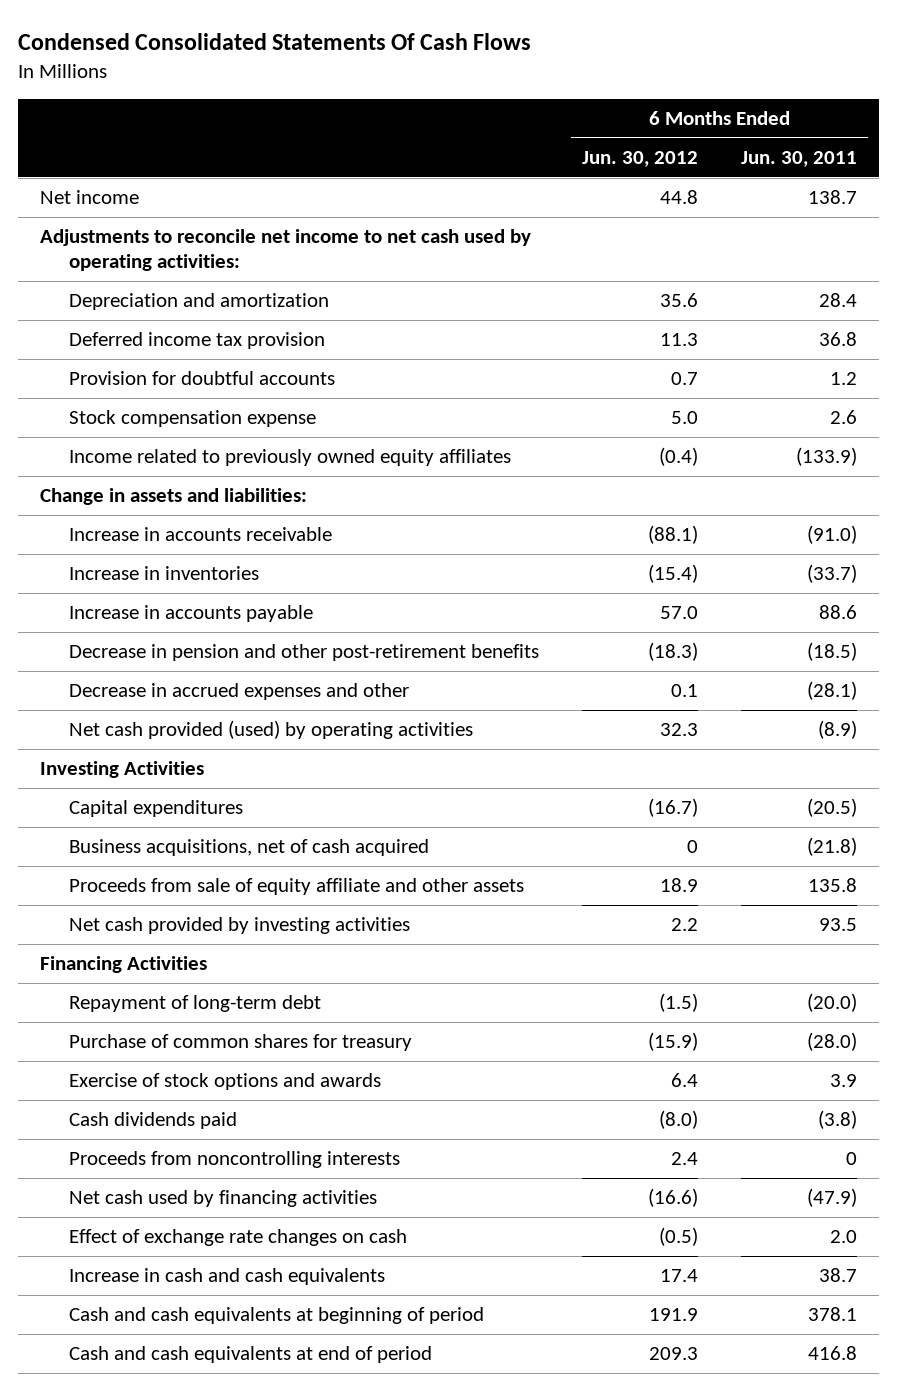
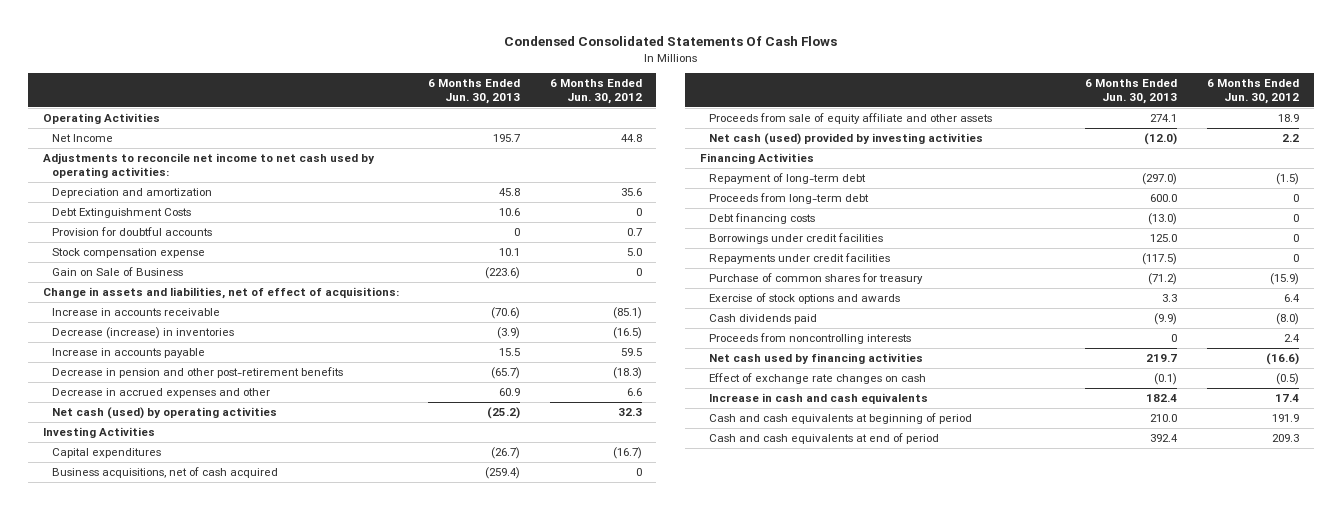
- | 6 Months Ended Jun. 30, 2012 | 6 Months Ended Jun. 30, 2011
+ | 6 Months Ended Jun. 30, 2013 | 6 Months Ended Jun. 30, 2012
- Net income | 44.8 | 138.7
+ Operating Activities
+ Net Income | 195.7 | 44.8
- Deferred income tax provision | 11.3 | 36.8
+ Debt Extinguishment Costs | 10.6 | 0
- Income related to previously owned equity affiliates | (0.4) | (133.9)
- Change in assets and liabilities:
- Increase in accounts receivable | (88.1) | (91.0)
- Increase in inventories | (15.4) | (33.7)
- Increase in accounts payable | 57.0 | 88.6
+ Gain on Sale of Business | (223.6) | 0
+ Change in assets and liabilities, net of effect of acquisitions:
+ Increase in accounts receivable | (70.6) | (85.1)
+ Decrease (increase) in inventories | (3.9) | (16.5)
+ Increase in accounts payable | 15.5 | 59.5
- Decrease in accrued expenses and other | 0.1 | (28.1)
- Net cash provided (used) by operating activities | 32.3 | (8.9)
+ Decrease in accrued expenses and other | 60.9 | 6.6
+ Net cash (used) by operating activities | (25.2) | 32.3
- Net cash provided by investing activities | 2.2 | 93.5
+ Net cash (used) provided by investing activities | (12.0) | 2.2
+ Proceeds from long-term debt | 600.0 | 0
+ Debt financing costs | (13.0) | 0
+ Borrowings under credit facilities | 125.0 | 0
+ Repayments under credit facilities | (117.5) | 0

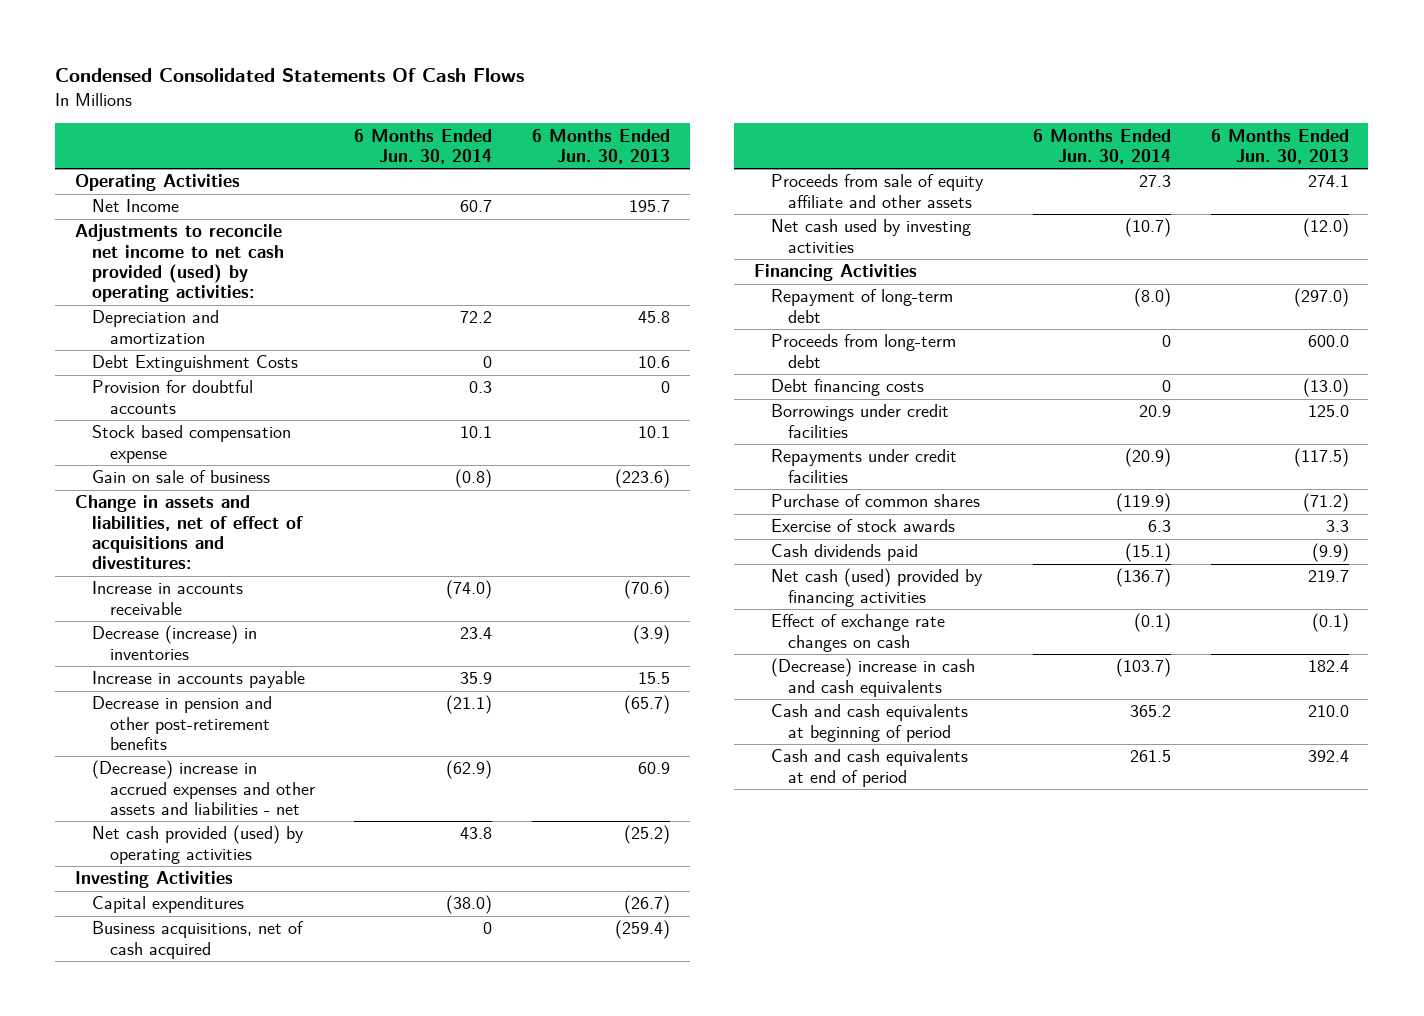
- | 6 Months Ended Jun. 30, 2013 | 6 Months Ended Jun. 30, 2012
+ | 6 Months Ended Jun. 30, 2014 | 6 Months Ended Jun. 30, 2013
- Adjustments to reconcile net income to net cash used by operating activities:
+ Adjustments to reconcile net income to net cash provided (used) by operating activities:
- Stock compensation expense | 10.1 | 5.0
- Gain on Sale of Business | (223.6) | 0
- Change in assets and liabilities, net of effect of acquisitions:
+ Stock based compensation expense | 10.1 | 10.1
+ Gain on sale of business | (0.8) | (223.6)
+ Change in assets and liabilities, net of effect of acquisitions and divestitures:
- Decrease in accrued expenses and other | 60.9 | 6.6
- Net cash (used) by operating activities | (25.2) | 32.3
+ (Decrease) increase in accrued expenses and other assets and liabilities - net | (62.9) | 60.9
+ Net cash provided (used) by operating activities | 43.8 | (25.2)
- Net cash (used) provided by investing activities | (12.0) | 2.2
+ Net cash used by investing activities | (10.7) | (12.0)
- Purchase of common shares for treasury | (71.2) | (15.9)
- Exercise of stock options and awards | 3.3 | 6.4
+ Purchase of common shares | (119.9) | (71.2)
+ Exercise of stock awards | 6.3 | 3.3
- Proceeds from noncontrolling interests | 0 | 2.4
- Net cash used by financing activities | 219.7 | (16.6)
+ Net cash (used) provided by financing activities | (136.7) | 219.7
- Increase in cash and cash equivalents | 182.4 | 17.4
+ (Decrease) increase in cash and cash equivalents | (103.7) | 182.4

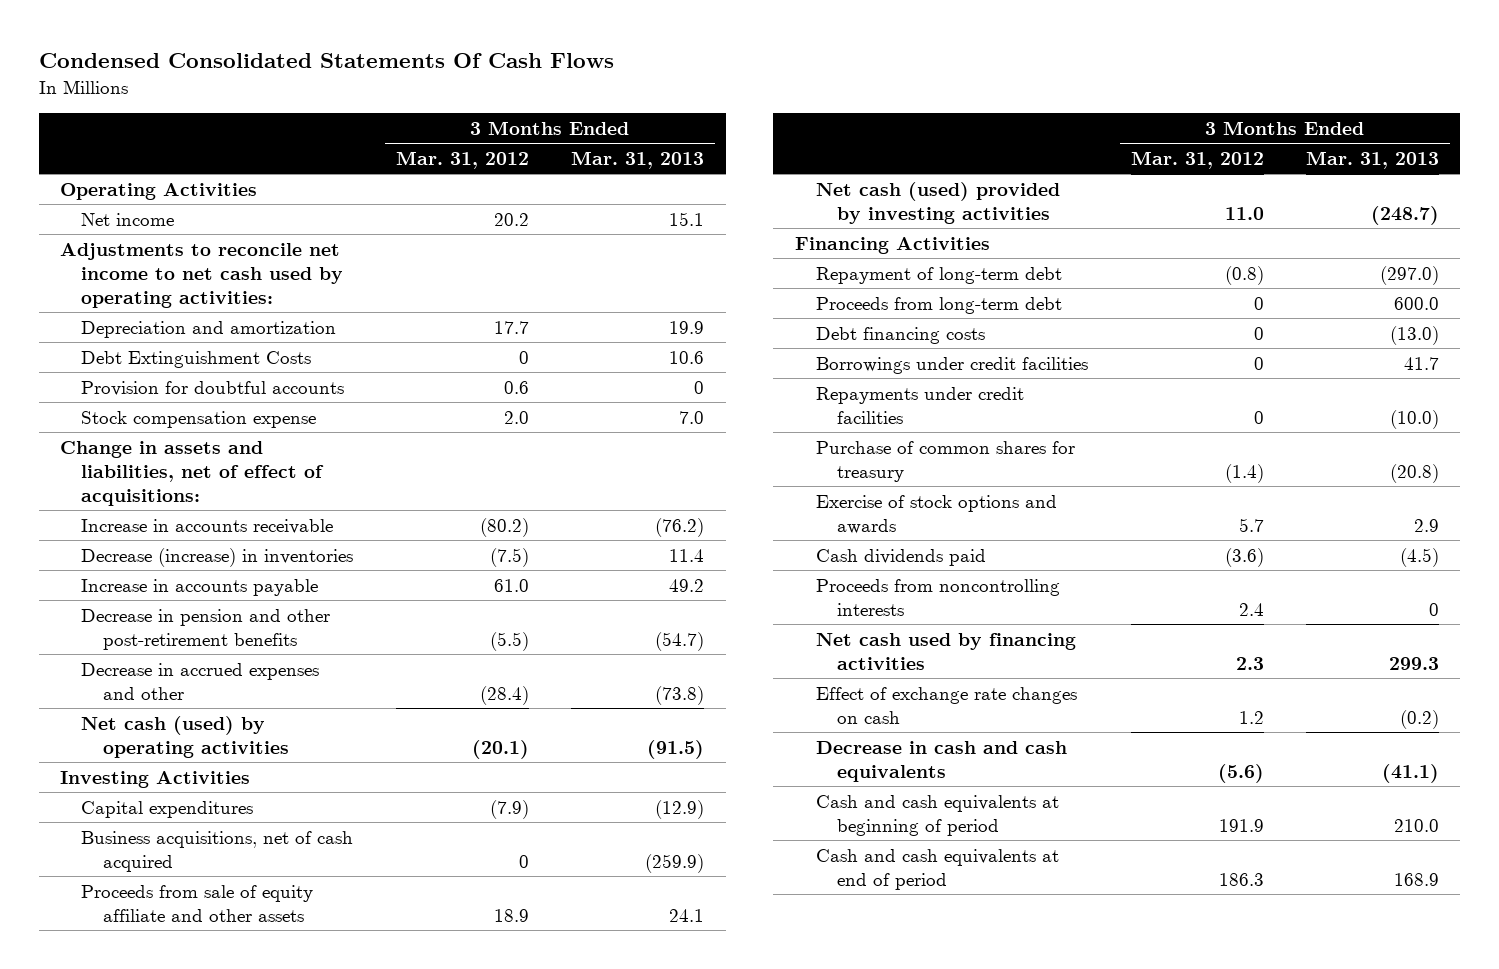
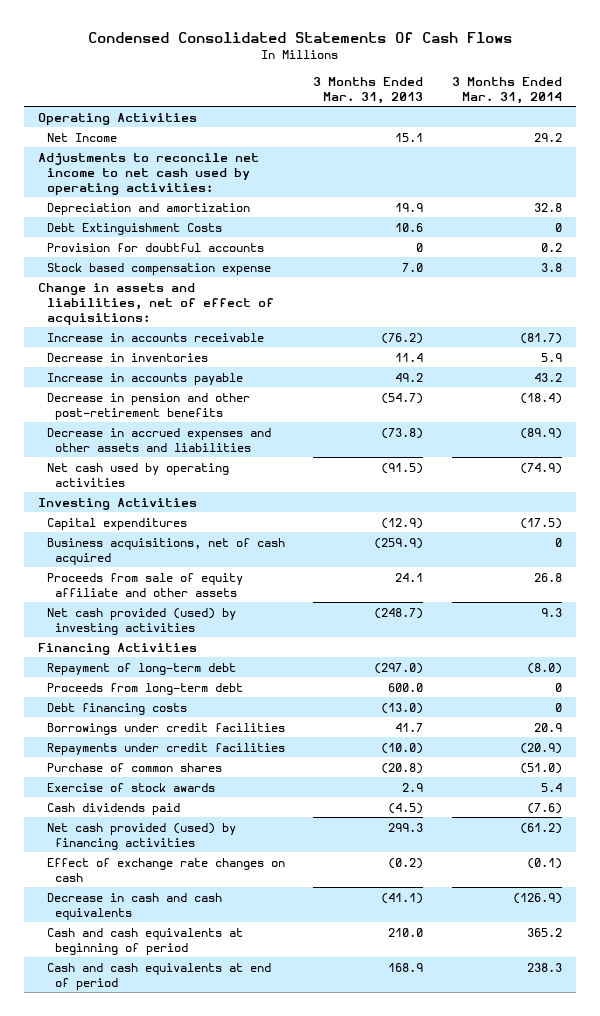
- | 3 Months Ended Mar. 31, 2012 | 3 Months Ended Mar. 31, 2013
+ | 3 Months Ended Mar. 31, 2013 | 3 Months Ended Mar. 31, 2014
- Net income | 20.2 | 15.1
+ Net Income | 15.1 | 29.2
- Stock compensation expense | 2.0 | 7.0
+ Stock based compensation expense | 7.0 | 3.8
- Decrease (increase) in inventories | (7.5) | 11.4
+ Decrease in inventories | 11.4 | 5.9
- Decrease in accrued expenses and other | (28.4) | (73.8)
- Net cash (used) by operating activities | (20.1) | (91.5)
+ Decrease in accrued expenses and other assets and liabilities | (73.8) | (89.9)
+ Net cash used by operating activities | (91.5) | (74.9)
- Net cash (used) provided by investing activities | 11.0 | (248.7)
+ Net cash provided (used) by investing activities | (248.7) | 9.3
- Purchase of common shares for treasury | (1.4) | (20.8)
- Exercise of stock options and awards | 5.7 | 2.9
+ Purchase of common shares | (20.8) | (51.0)
+ Exercise of stock awards | 2.9 | 5.4
- Proceeds from noncontrolling interests | 2.4 | 0
- Net cash used by financing activities | 2.3 | 299.3
+ Net cash provided (used) by financing activities | 299.3 | (61.2)

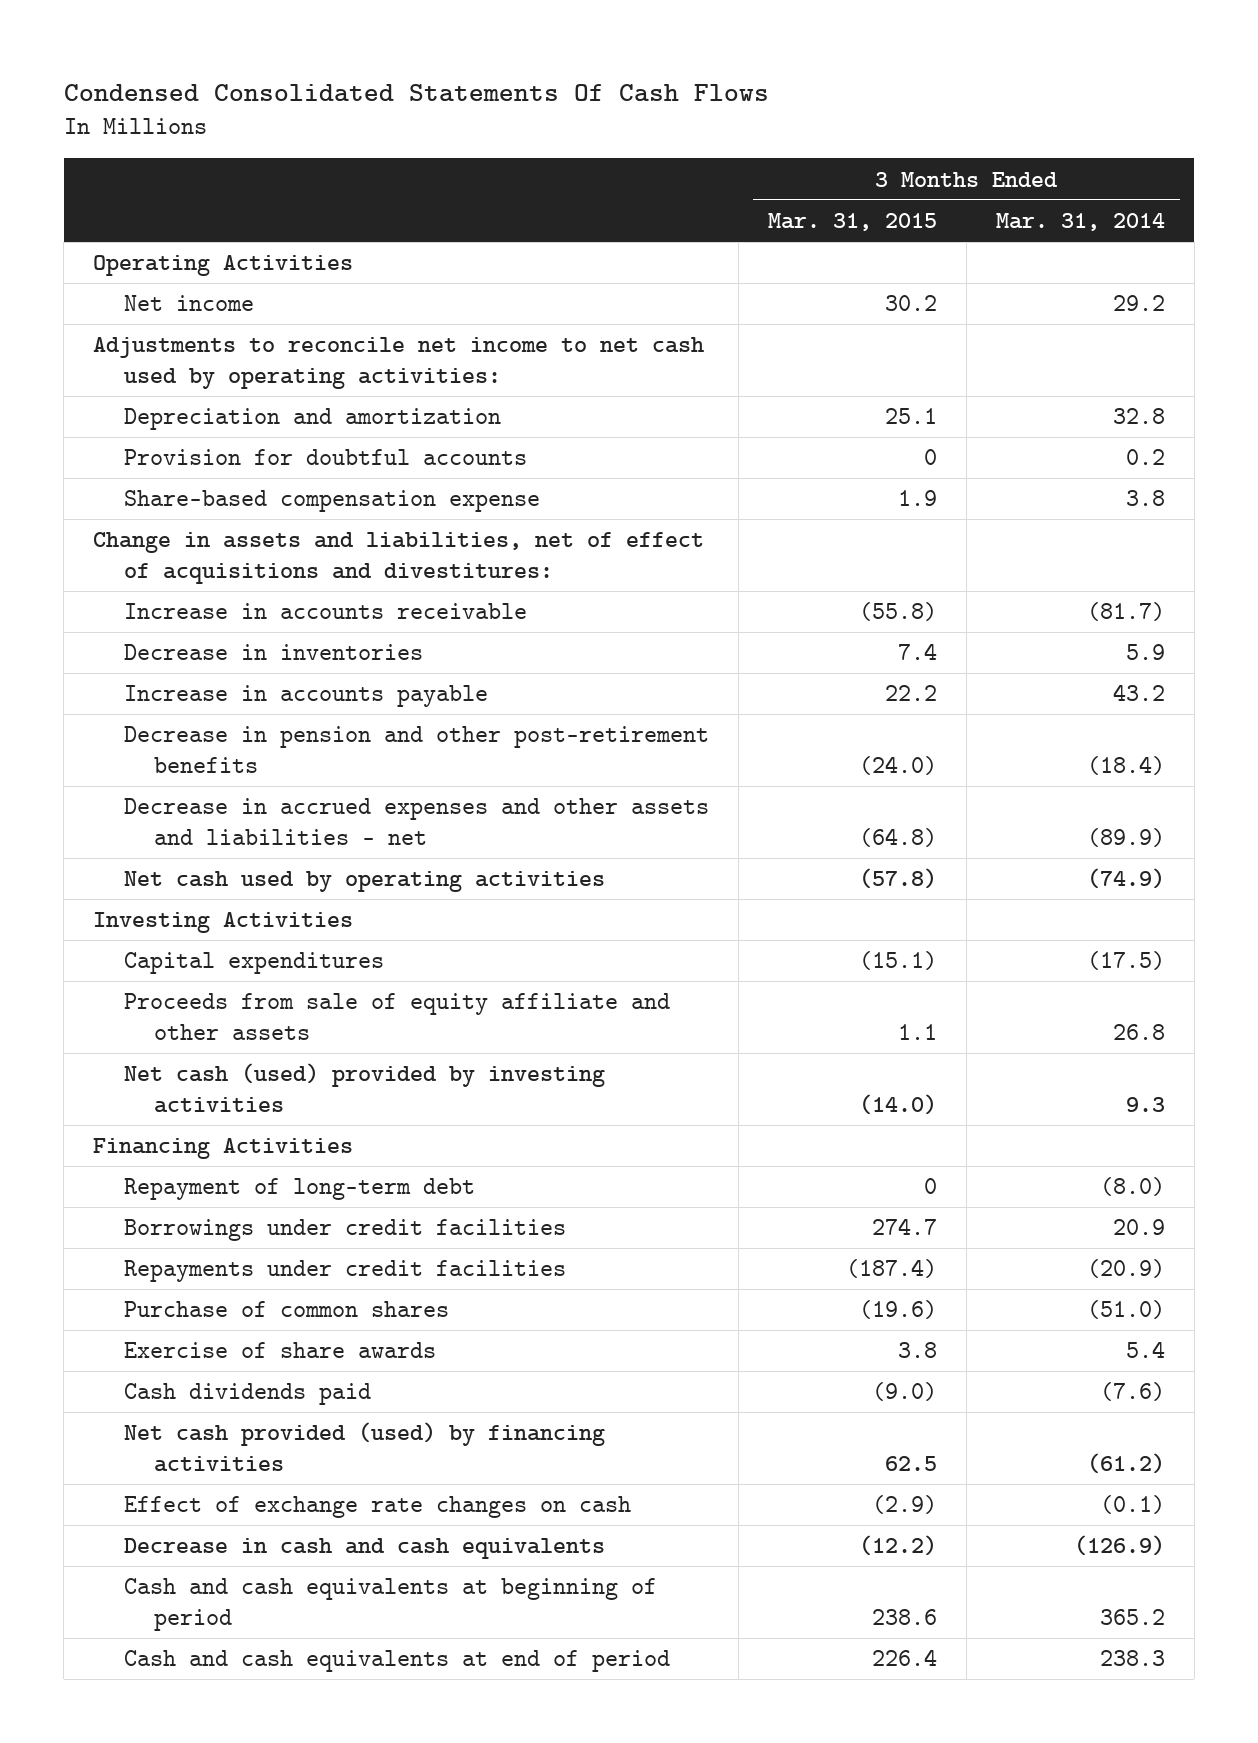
- | 3 Months Ended Mar. 31, 2013 | 3 Months Ended Mar. 31, 2014
+ | 3 Months Ended Mar. 31, 2015 | 3 Months Ended Mar. 31, 2014
- Net Income | 15.1 | 29.2
+ Net income | 30.2 | 29.2
- Debt Extinguishment Costs | 10.6 | 0
- Stock based compensation expense | 7.0 | 3.8
- Change in assets and liabilities, net of effect of acquisitions:
+ Share-based compensation expense | 1.9 | 3.8
+ Change in assets and liabilities, net of effect of acquisitions and divestitures:
- Decrease in accrued expenses and other assets and liabilities | (73.8) | (89.9)
+ Decrease in accrued expenses and other assets and liabilities - net | (64.8) | (89.9)
- Business acquisitions, net of cash acquired | (259.9) | 0
- Net cash provided (used) by investing activities | (248.7) | 9.3
+ Net cash (used) provided by investing activities | (14.0) | 9.3
- Proceeds from long-term debt | 600.0 | 0
- Debt financing costs | (13.0) | 0
- Exercise of stock awards | 2.9 | 5.4
+ Exercise of share awards | 3.8 | 5.4

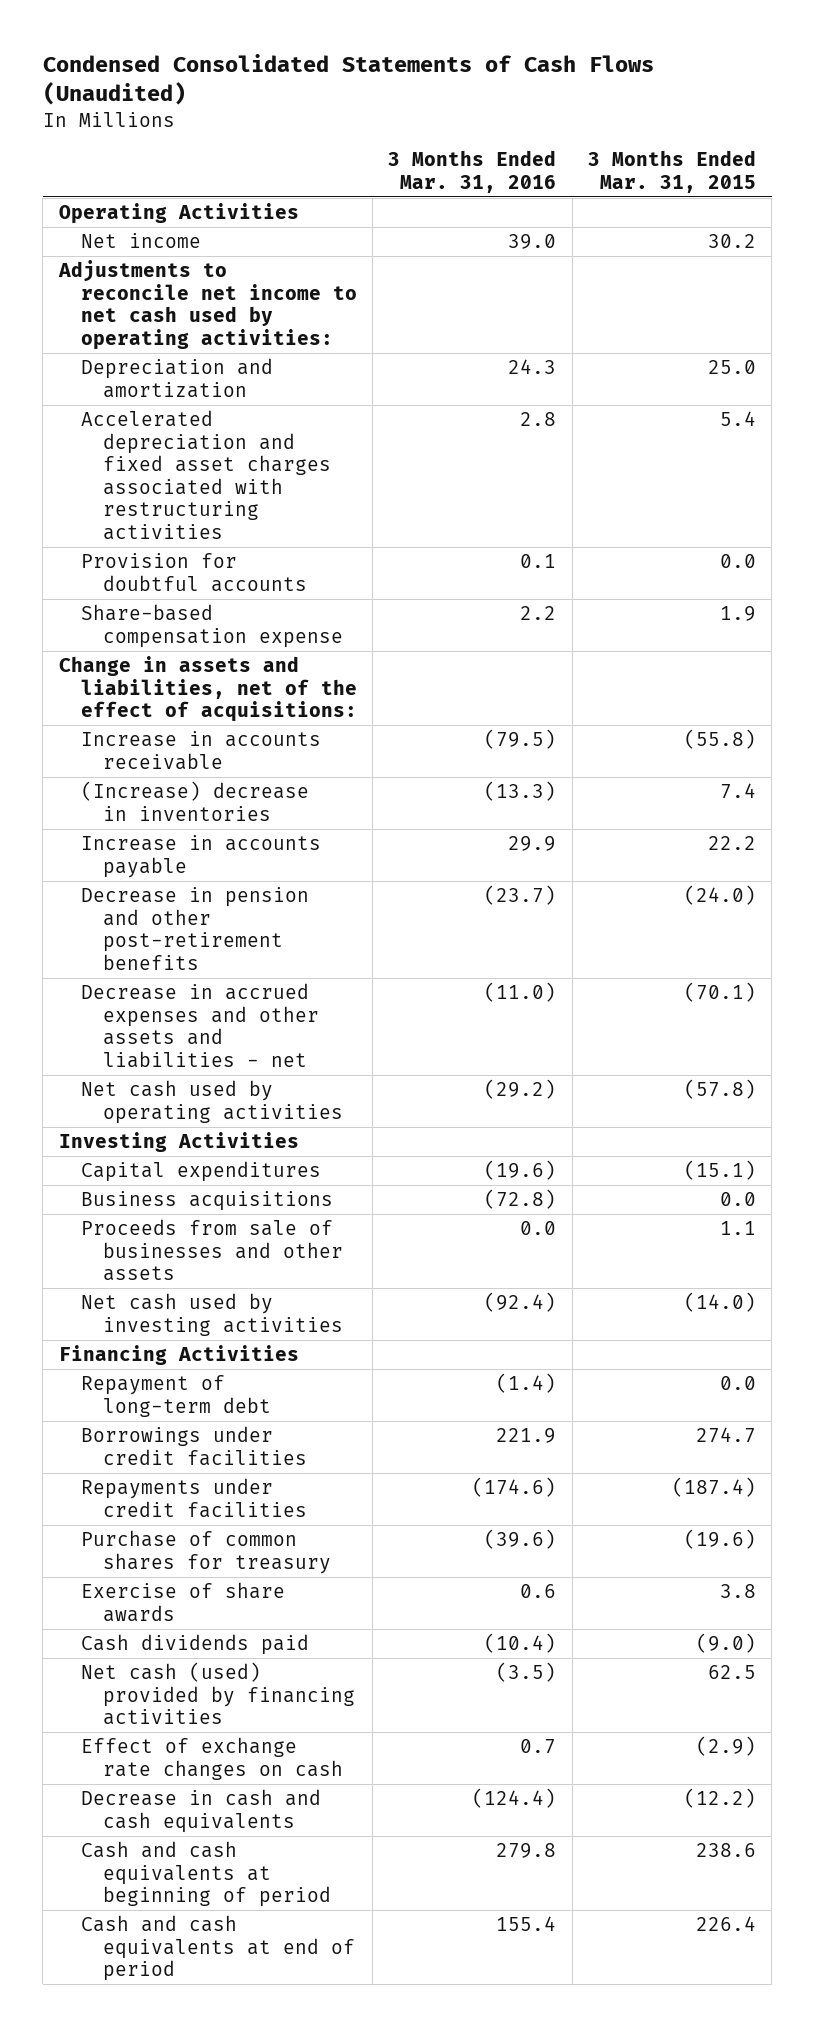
- Condensed Consolidated Statements Of Cash Flows
+ Condensed Consolidated Statements of Cash Flows (Unaudited)
- | 3 Months Ended Mar. 31, 2015 | 3 Months Ended Mar. 31, 2014
+ | 3 Months Ended Mar. 31, 2016 | 3 Months Ended Mar. 31, 2015
- Depreciation and amortization | 25.1 | 32.8
- Provision for doubtful accounts | 0 | 0.2
+ Depreciation and amortization | 24.3 | 25.0
+ Accelerated depreciation and fixed asset charges associated with restructuring activities | 2.8 | 5.4
+ Provision for doubtful accounts | 0.1 | 0.0
- Change in assets and liabilities, net of effect of acquisitions and divestitures:
+ Change in assets and liabilities, net of the effect of acquisitions:
- Decrease in inventories | 7.4 | 5.9
+ (Increase) decrease in inventories | (13.3) | 7.4
- Decrease in accrued expenses and other assets and liabilities - net | (64.8) | (89.9)
+ Decrease in accrued expenses and other assets and liabilities - net | (11.0) | (70.1)
- Proceeds from sale of equity affiliate and other assets | 1.1 | 26.8
- Net cash (used) provided by investing activities | (14.0) | 9.3
+ Business acquisitions | (72.8) | 0.0
+ Proceeds from sale of businesses and other assets | 0.0 | 1.1
+ Net cash used by investing activities | (92.4) | (14.0)
- Repayment of long-term debt | 0 | (8.0)
+ Repayment of long-term debt | (1.4) | 0.0
- Purchase of common shares | (19.6) | (51.0)
+ Purchase of common shares for treasury | (39.6) | (19.6)
- Net cash provided (used) by financing activities | 62.5 | (61.2)
+ Net cash (used) provided by financing activities | (3.5) | 62.5

